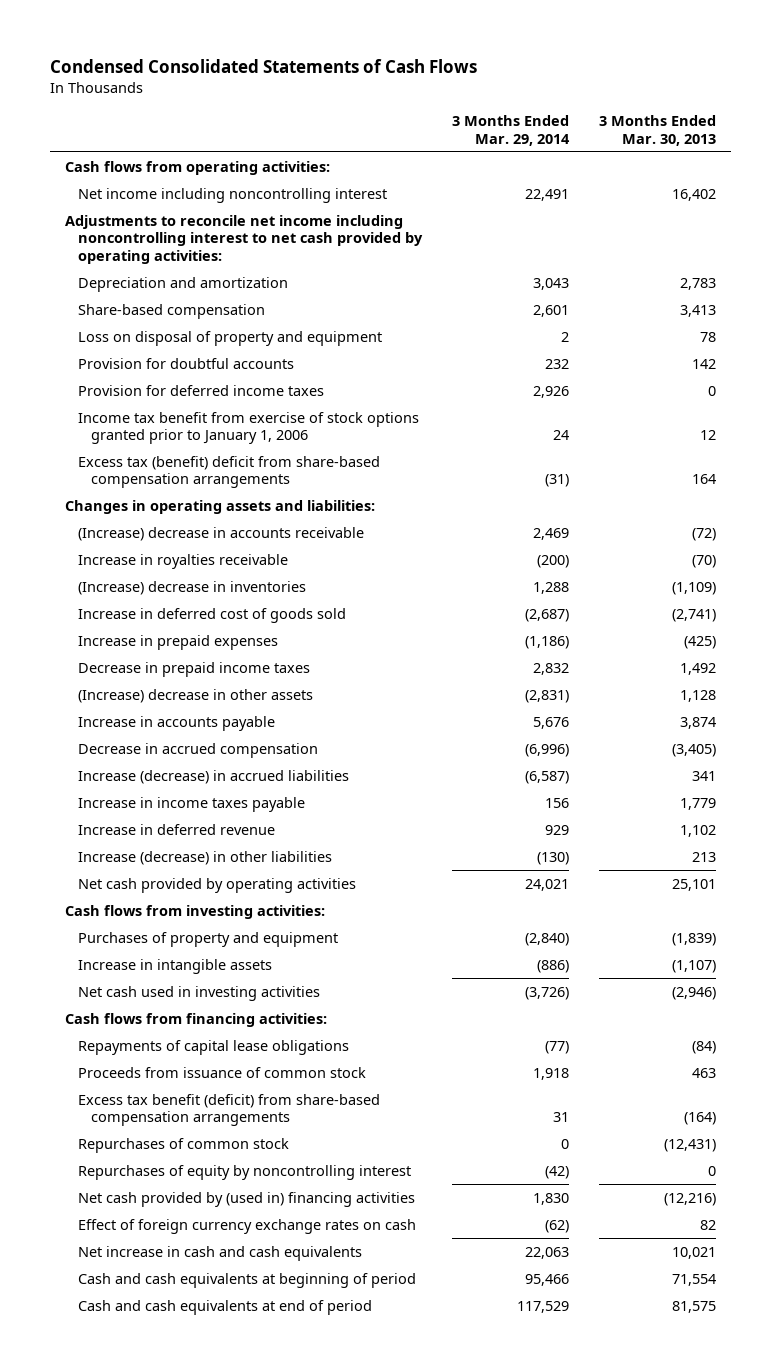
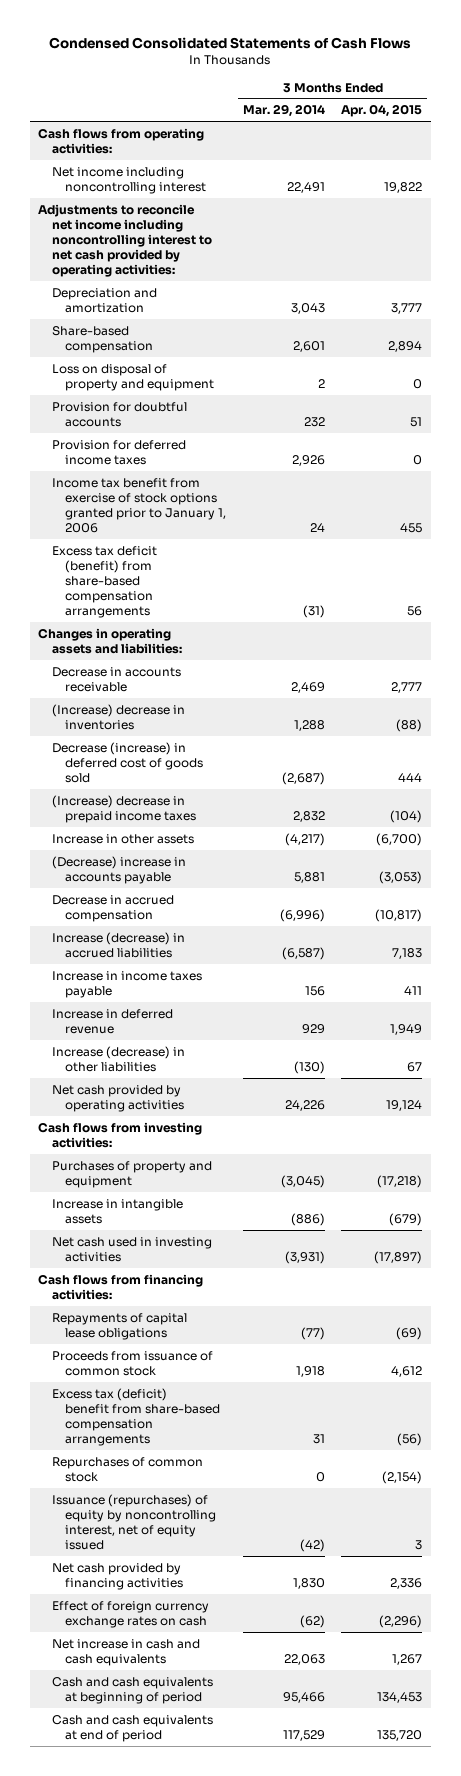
- | 3 Months Ended Mar. 29, 2014 | 3 Months Ended Mar. 30, 2013
+ | 3 Months Ended Mar. 29, 2014 | 3 Months Ended Apr. 04, 2015
- Excess tax (benefit) deficit from share-based compensation arrangements | (31) | 164
+ Excess tax deficit (benefit) from share-based compensation arrangements | (31) | 56
- (Increase) decrease in accounts receivable | 2,469 | (72)
- Increase in royalties receivable | (200) | (70)
+ Decrease in accounts receivable | 2,469 | 2,777
- Increase in deferred cost of goods sold | (2,687) | (2,741)
- Increase in prepaid expenses | (1,186) | (425)
- Decrease in prepaid income taxes | 2,832 | 1,492
- (Increase) decrease in other assets | (2,831) | 1,128
- Increase in accounts payable | 5,676 | 3,874
+ Decrease (increase) in deferred cost of goods sold | (2,687) | 444
+ (Increase) decrease in prepaid income taxes | 2,832 | (104)
+ Increase in other assets | (4,217) | (6,700)
+ (Decrease) increase in accounts payable | 5,881 | (3,053)
- Net cash provided by operating activities | 24,021 | 25,101
+ Net cash provided by operating activities | 24,226 | 19,124
- Purchases of property and equipment | (2,840) | (1,839)
+ Purchases of property and equipment | (3,045) | (17,218)
- Net cash used in investing activities | (3,726) | (2,946)
+ Net cash used in investing activities | (3,931) | (17,897)
- Excess tax benefit (deficit) from share-based compensation arrangements | 31 | (164)
+ Excess tax (deficit) benefit from share-based compensation arrangements | 31 | (56)
- Repurchases of equity by noncontrolling interest | (42) | 0
- Net cash provided by (used in) financing activities | 1,830 | (12,216)
+ Issuance (repurchases) of equity by noncontrolling interest, net of equity issued | (42) | 3
+ Net cash provided by financing activities | 1,830 | 2,336

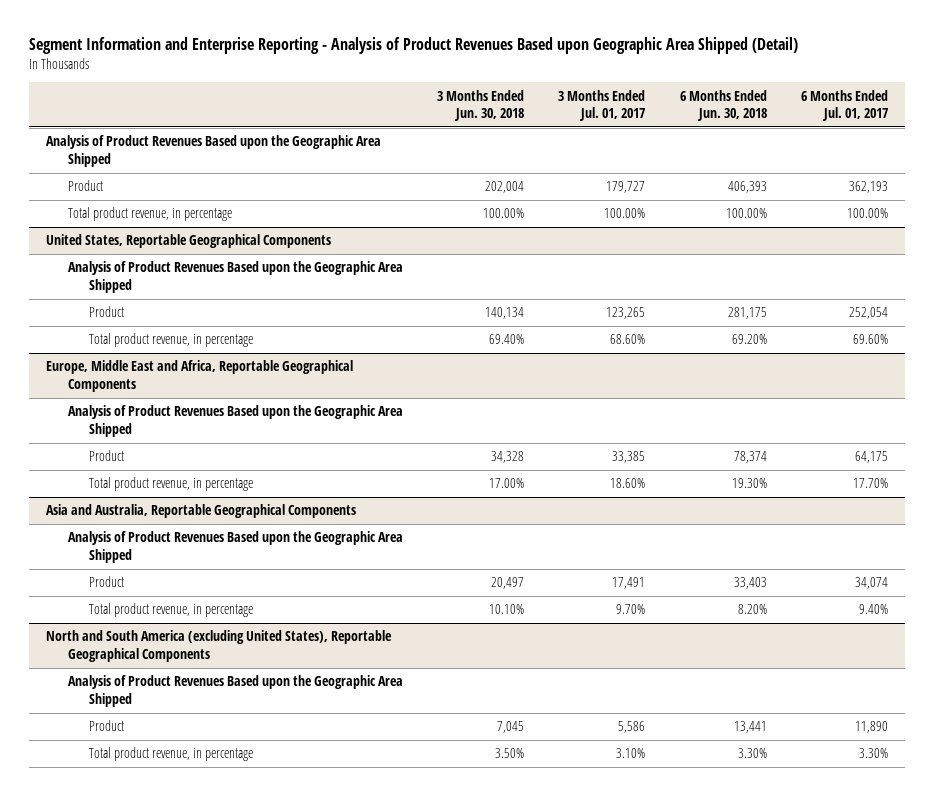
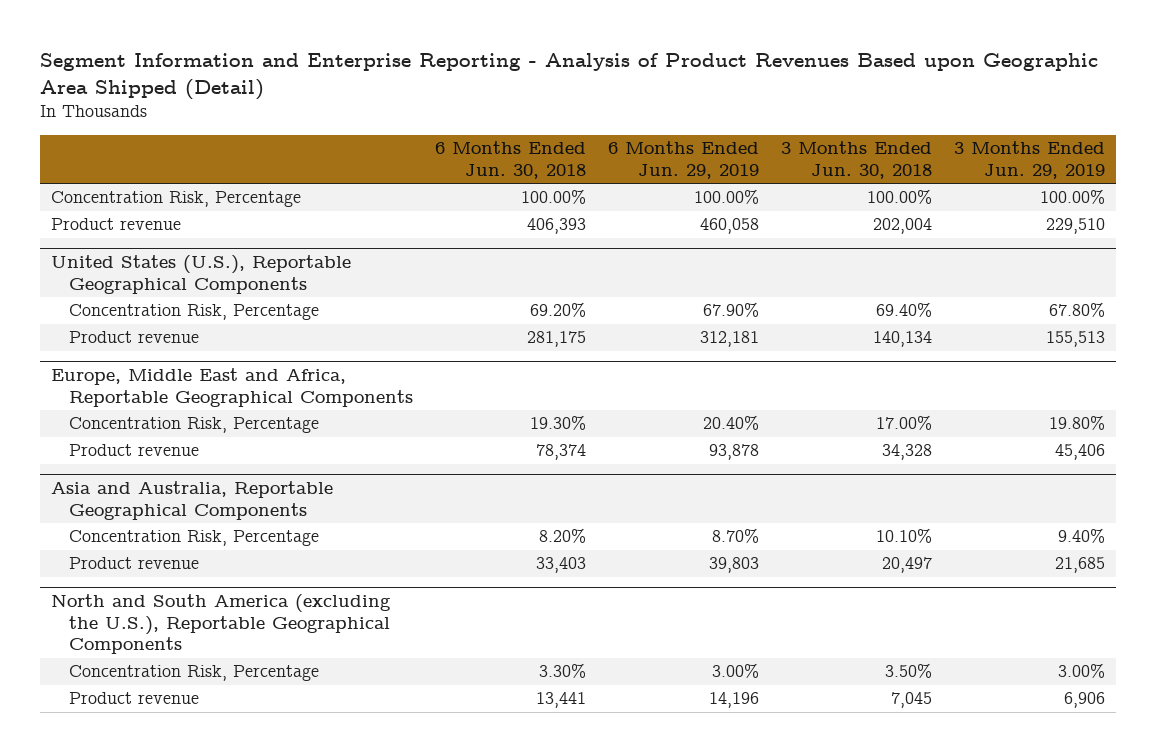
- | 3 Months Ended Jun. 30, 2018 | 3 Months Ended Jul. 01, 2017 | 6 Months Ended Jun. 30, 2018 | 6 Months Ended Jul. 01, 2017
+ | 6 Months Ended Jun. 30, 2018 | 6 Months Ended Jun. 29, 2019 | 3 Months Ended Jun. 30, 2018 | 3 Months Ended Jun. 29, 2019
- Analysis of Product Revenues Based upon the Geographic Area Shipped
- Product | 202,004 | 179,727 | 406,393 | 362,193
- Total product revenue, in percentage | 100.00% | 100.00% | 100.00% | 100.00%
- United States, Reportable Geographical Components
- Analysis of Product Revenues Based upon the Geographic Area Shipped
- Product | 140,134 | 123,265 | 281,175 | 252,054
- Total product revenue, in percentage | 69.40% | 68.60% | 69.20% | 69.60%
+ Concentration Risk, Percentage | 100.00% | 100.00% | 100.00% | 100.00%
+ Product revenue | 406,393 | 460,058 | 202,004 | 229,510
+ United States (U.S.), Reportable Geographical Components
+ Concentration Risk, Percentage | 69.20% | 67.90% | 69.40% | 67.80%
+ Product revenue | 281,175 | 312,181 | 140,134 | 155,513
@ Europe, Middle East and Africa, Reportable Geographical Components
- Analysis of Product Revenues Based upon the Geographic Area Shipped
- Product | 34,328 | 33,385 | 78,374 | 64,175
- Total product revenue, in percentage | 17.00% | 18.60% | 19.30% | 17.70%
+ Concentration Risk, Percentage | 19.30% | 20.40% | 17.00% | 19.80%
+ Product revenue | 78,374 | 93,878 | 34,328 | 45,406
@ Asia and Australia, Reportable Geographical Components
- Analysis of Product Revenues Based upon the Geographic Area Shipped
- Product | 20,497 | 17,491 | 33,403 | 34,074
- Total product revenue, in percentage | 10.10% | 9.70% | 8.20% | 9.40%
- North and South America (excluding United States), Reportable Geographical Components
- Analysis of Product Revenues Based upon the Geographic Area Shipped
- Product | 7,045 | 5,586 | 13,441 | 11,890
- Total product revenue, in percentage | 3.50% | 3.10% | 3.30% | 3.30%
@ Asia and Australia, Reportable Geographical Components
+ Concentration Risk, Percentage | 8.20% | 8.70% | 10.10% | 9.40%
+ Product revenue | 33,403 | 39,803 | 20,497 | 21,685
+ North and South America (excluding the U.S.), Reportable Geographical Components
+ Concentration Risk, Percentage | 3.30% | 3.00% | 3.50% | 3.00%
+ Product revenue | 13,441 | 14,196 | 7,045 | 6,906

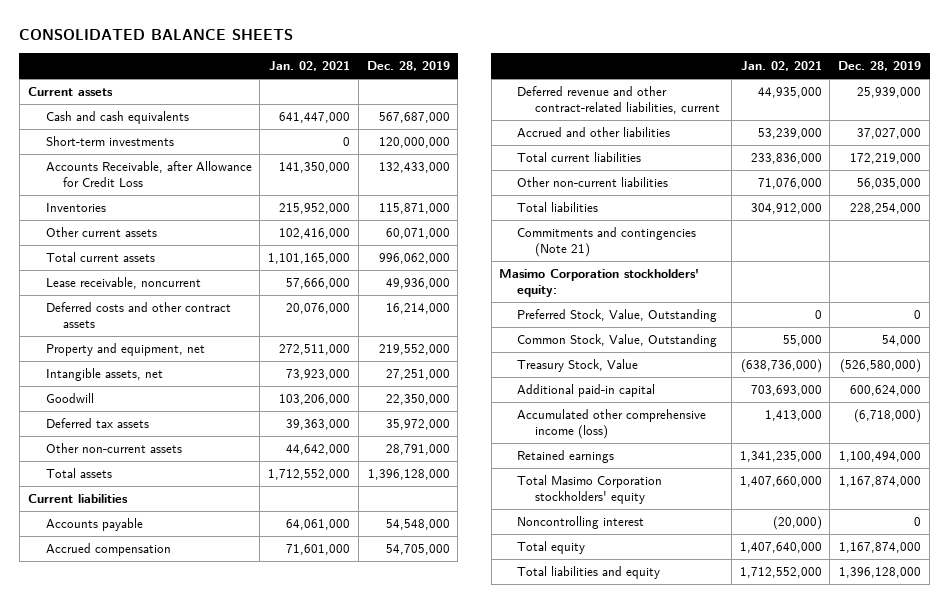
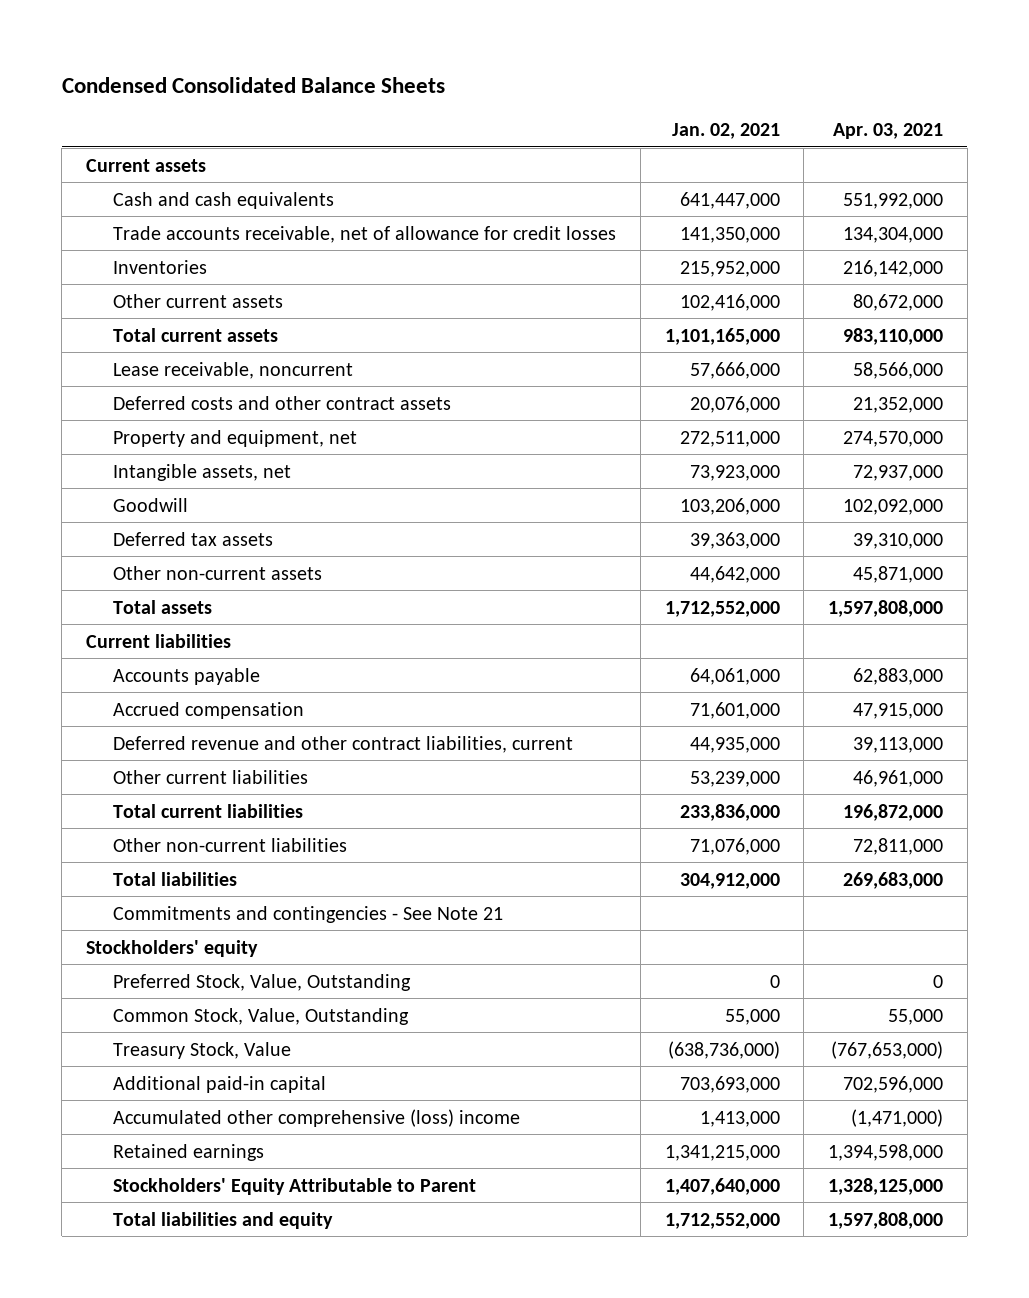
- CONSOLIDATED BALANCE SHEETS
+ Condensed Consolidated Balance Sheets
- | Jan. 02, 2021 | Dec. 28, 2019
+ | Jan. 02, 2021 | Apr. 03, 2021
- Short-term investments | 0 | 120,000,000
- Accounts Receivable, after Allowance for Credit Loss | 141,350,000 | 132,433,000
+ Trade accounts receivable, net of allowance for credit losses | 141,350,000 | 134,304,000
- Deferred revenue and other contract-related liabilities, current | 44,935,000 | 25,939,000
- Accrued and other liabilities | 53,239,000 | 37,027,000
+ Deferred revenue and other contract liabilities, current | 44,935,000 | 39,113,000
+ Other current liabilities | 53,239,000 | 46,961,000
- Commitments and contingencies (Note 21)
- Masimo Corporation stockholders' equity:
+ Commitments and contingencies - See Note 21
+ Stockholders' equity
- Accumulated other comprehensive income (loss) | 1,413,000 | (6,718,000)
- Retained earnings | 1,341,235,000 | 1,100,494,000
- Total Masimo Corporation stockholders' equity | 1,407,660,000 | 1,167,874,000
- Noncontrolling interest | (20,000) | 0
- Total equity | 1,407,640,000 | 1,167,874,000
+ Accumulated other comprehensive (loss) income | 1,413,000 | (1,471,000)
+ Retained earnings | 1,341,215,000 | 1,394,598,000
+ Stockholders' Equity Attributable to Parent | 1,407,640,000 | 1,328,125,000

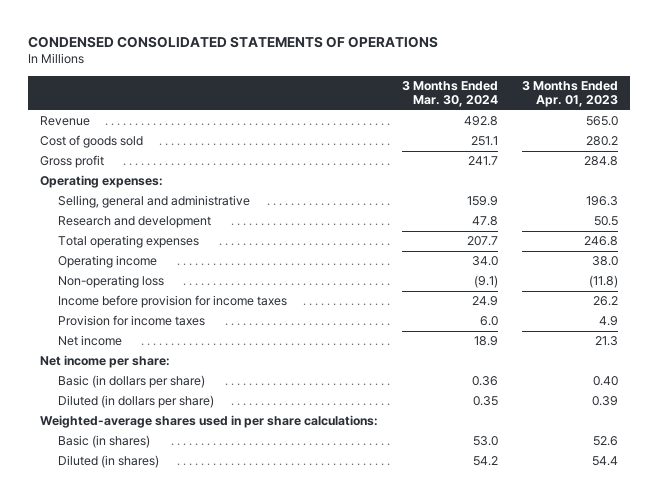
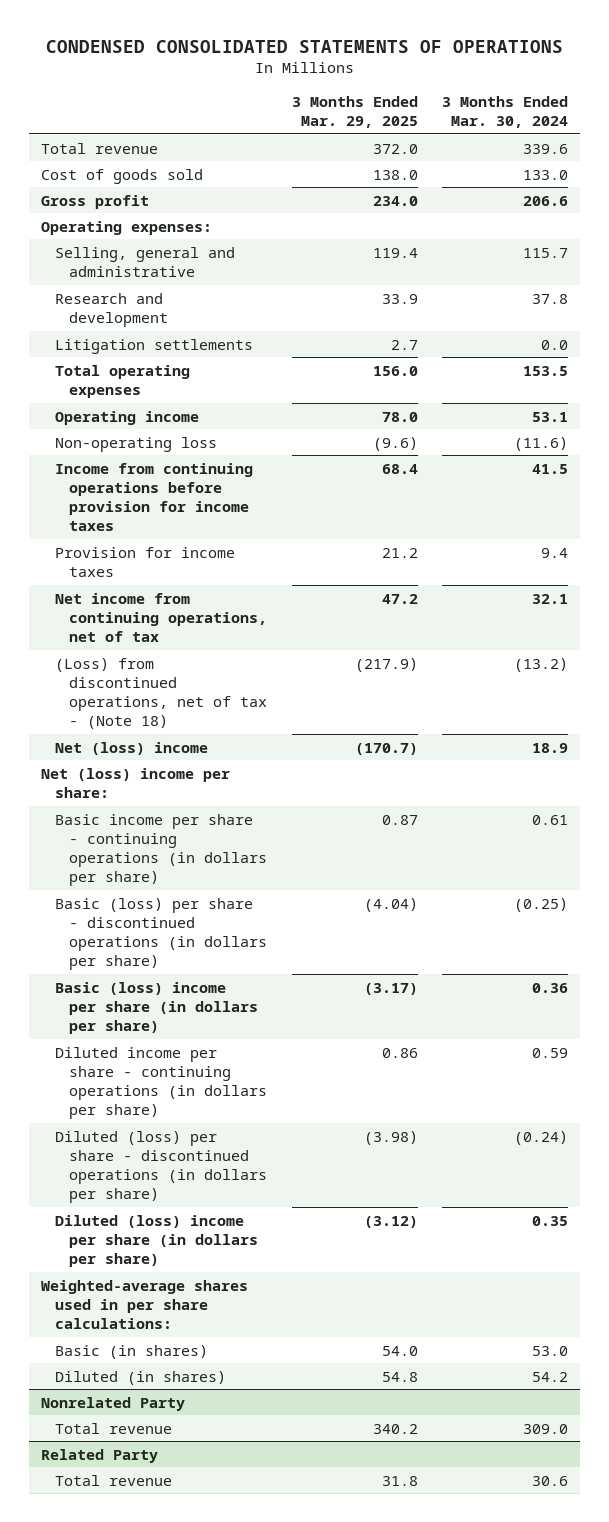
- | 3 Months Ended Mar. 30, 2024 | 3 Months Ended Apr. 01, 2023
+ | 3 Months Ended Mar. 29, 2025 | 3 Months Ended Mar. 30, 2024
- Revenue | 492.8 | 565.0
- Cost of goods sold | 251.1 | 280.2
- Gross profit | 241.7 | 284.8
+ Total revenue | 372.0 | 339.6
+ Cost of goods sold | 138.0 | 133.0
+ Gross profit | 234.0 | 206.6
- Selling, general and administrative | 159.9 | 196.3
- Research and development | 47.8 | 50.5
- Total operating expenses | 207.7 | 246.8
- Operating income | 34.0 | 38.0
- Non-operating loss | (9.1) | (11.8)
- Income before provision for income taxes | 24.9 | 26.2
- Provision for income taxes | 6.0 | 4.9
- Net income | 18.9 | 21.3
- Net income per share:
- Basic (in dollars per share) | 0.36 | 0.40
- Diluted (in dollars per share) | 0.35 | 0.39
+ Selling, general and administrative | 119.4 | 115.7
+ Research and development | 33.9 | 37.8
+ Litigation settlements | 2.7 | 0.0
+ Total operating expenses | 156.0 | 153.5
+ Operating income | 78.0 | 53.1
+ Non-operating loss | (9.6) | (11.6)
+ Income from continuing operations before provision for income taxes | 68.4 | 41.5
+ Provision for income taxes | 21.2 | 9.4
+ Net income from continuing operations, net of tax | 47.2 | 32.1
+ (Loss) from discontinued operations, net of tax - (Note 18) | (217.9) | (13.2)
+ Net (loss) income | (170.7) | 18.9
+ Net (loss) income per share:
+ Basic income per share - continuing operations (in dollars per share) | 0.87 | 0.61
+ Basic (loss) per share - discontinued operations (in dollars per share) | (4.04) | (0.25)
+ Basic (loss) income per share (in dollars per share) | (3.17) | 0.36
+ Diluted income per share - continuing operations (in dollars per share) | 0.86 | 0.59
+ Diluted (loss) per share - discontinued operations (in dollars per share) | (3.98) | (0.24)
+ Diluted (loss) income per share (in dollars per share) | (3.12) | 0.35
+ Nonrelated Party
+ Total revenue | 340.2 | 309.0
+ Related Party
+ Total revenue | 31.8 | 30.6

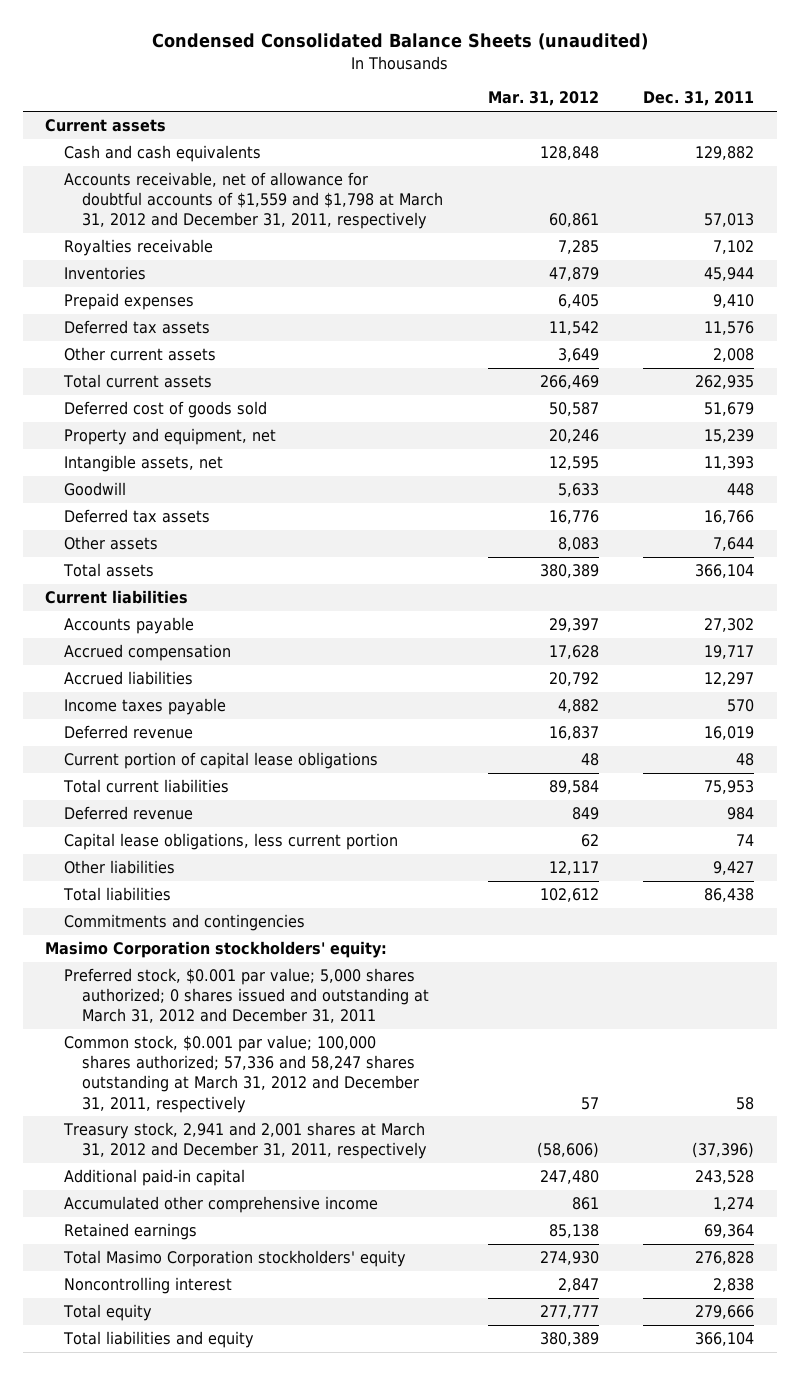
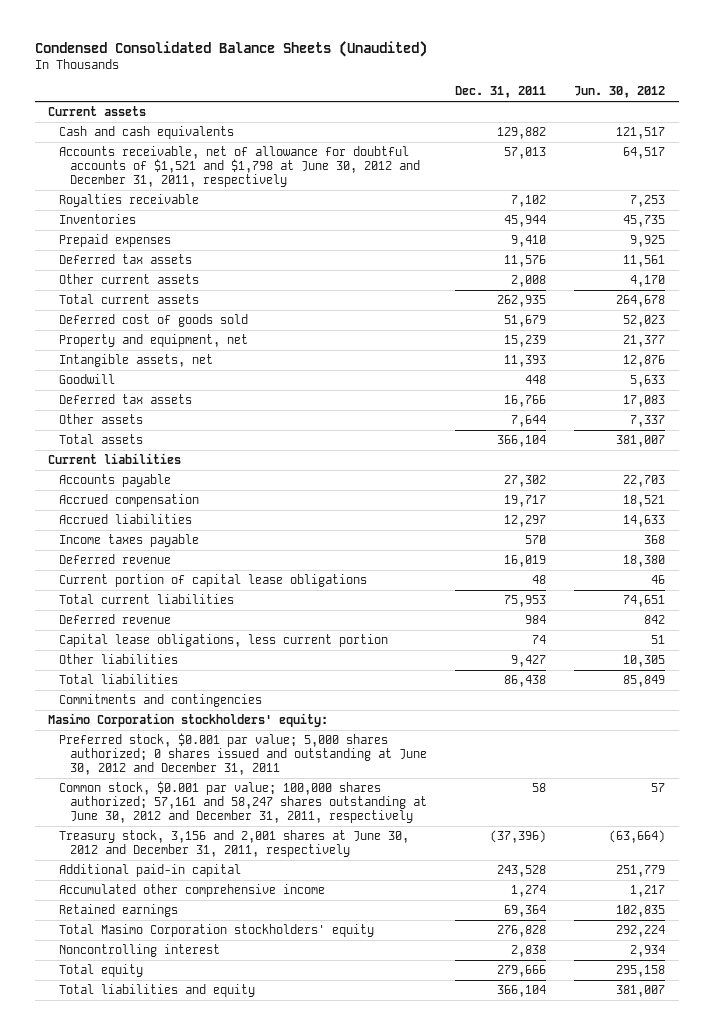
- Condensed Consolidated Balance Sheets (unaudited)
+ Condensed Consolidated Balance Sheets (Unaudited)
- | Mar. 31, 2012 | Dec. 31, 2011
+ | Dec. 31, 2011 | Jun. 30, 2012
- Accounts receivable, net of allowance for doubtful accounts of $1,559 and $1,798 at March 31, 2012 and December 31, 2011, respectively | 60,861 | 57,013
+ Accounts receivable, net of allowance for doubtful accounts of $1,521 and $1,798 at June 30, 2012 and December 31, 2011, respectively | 57,013 | 64,517
- Preferred stock, $0.001 par value; 5,000 shares authorized; 0 shares issued and outstanding at March 31, 2012 and December 31, 2011
- Common stock, $0.001 par value; 100,000 shares authorized; 57,336 and 58,247 shares outstanding at March 31, 2012 and December 31, 2011, respectively | 57 | 58
- Treasury stock, 2,941 and 2,001 shares at March 31, 2012 and December 31, 2011, respectively | (58,606) | (37,396)
+ Preferred stock, $0.001 par value; 5,000 shares authorized; 0 shares issued and outstanding at June 30, 2012 and December 31, 2011
+ Common stock, $0.001 par value; 100,000 shares authorized; 57,161 and 58,247 shares outstanding at June 30, 2012 and December 31, 2011, respectively | 58 | 57
+ Treasury stock, 3,156 and 2,001 shares at June 30, 2012 and December 31, 2011, respectively | (37,396) | (63,664)

